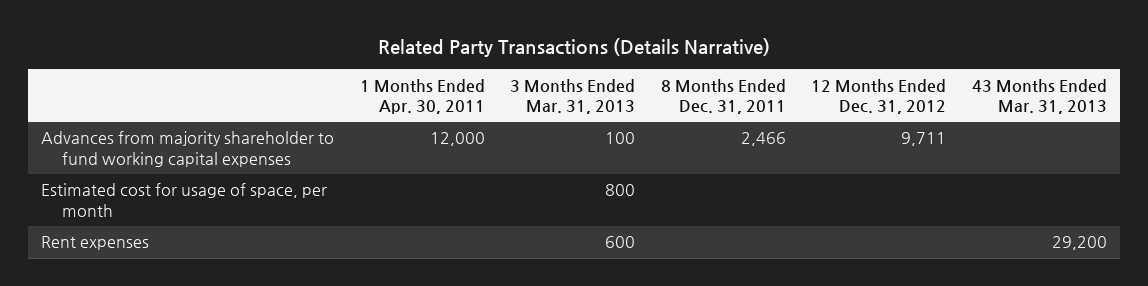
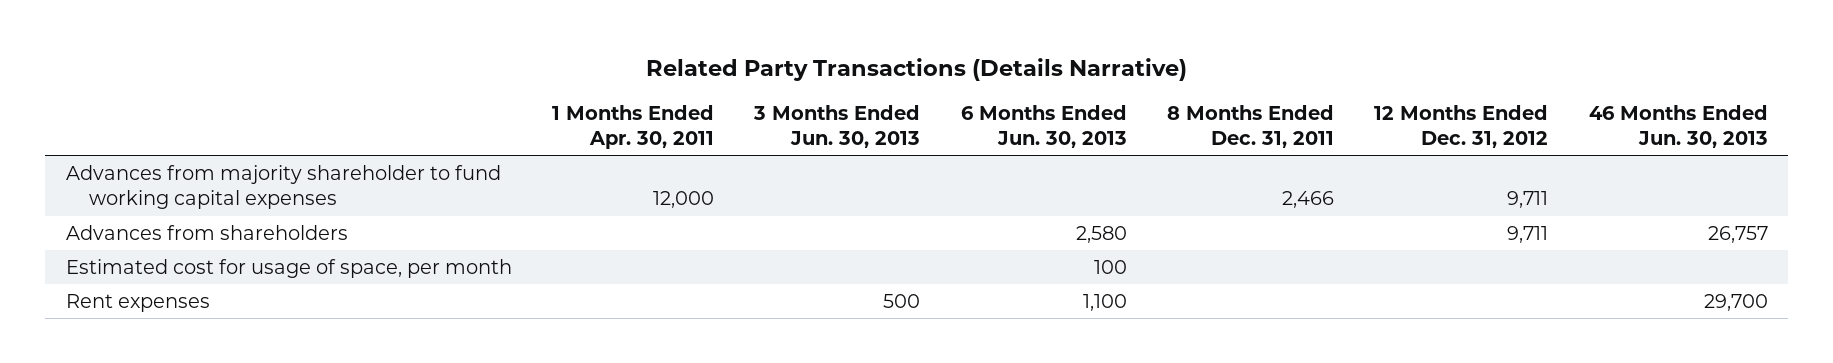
- | 1 Months Ended Apr. 30, 2011 | 3 Months Ended Mar. 31, 2013 | 8 Months Ended Dec. 31, 2011 | 12 Months Ended Dec. 31, 2012 | 43 Months Ended Mar. 31, 2013
+ | 1 Months Ended Apr. 30, 2011 | 3 Months Ended Jun. 30, 2013 | 6 Months Ended Jun. 30, 2013 | 8 Months Ended Dec. 31, 2011 | 12 Months Ended Dec. 31, 2012 | 46 Months Ended Jun. 30, 2013
+ Advances from shareholders | | | 2,580 | | 9,711 | 26,757

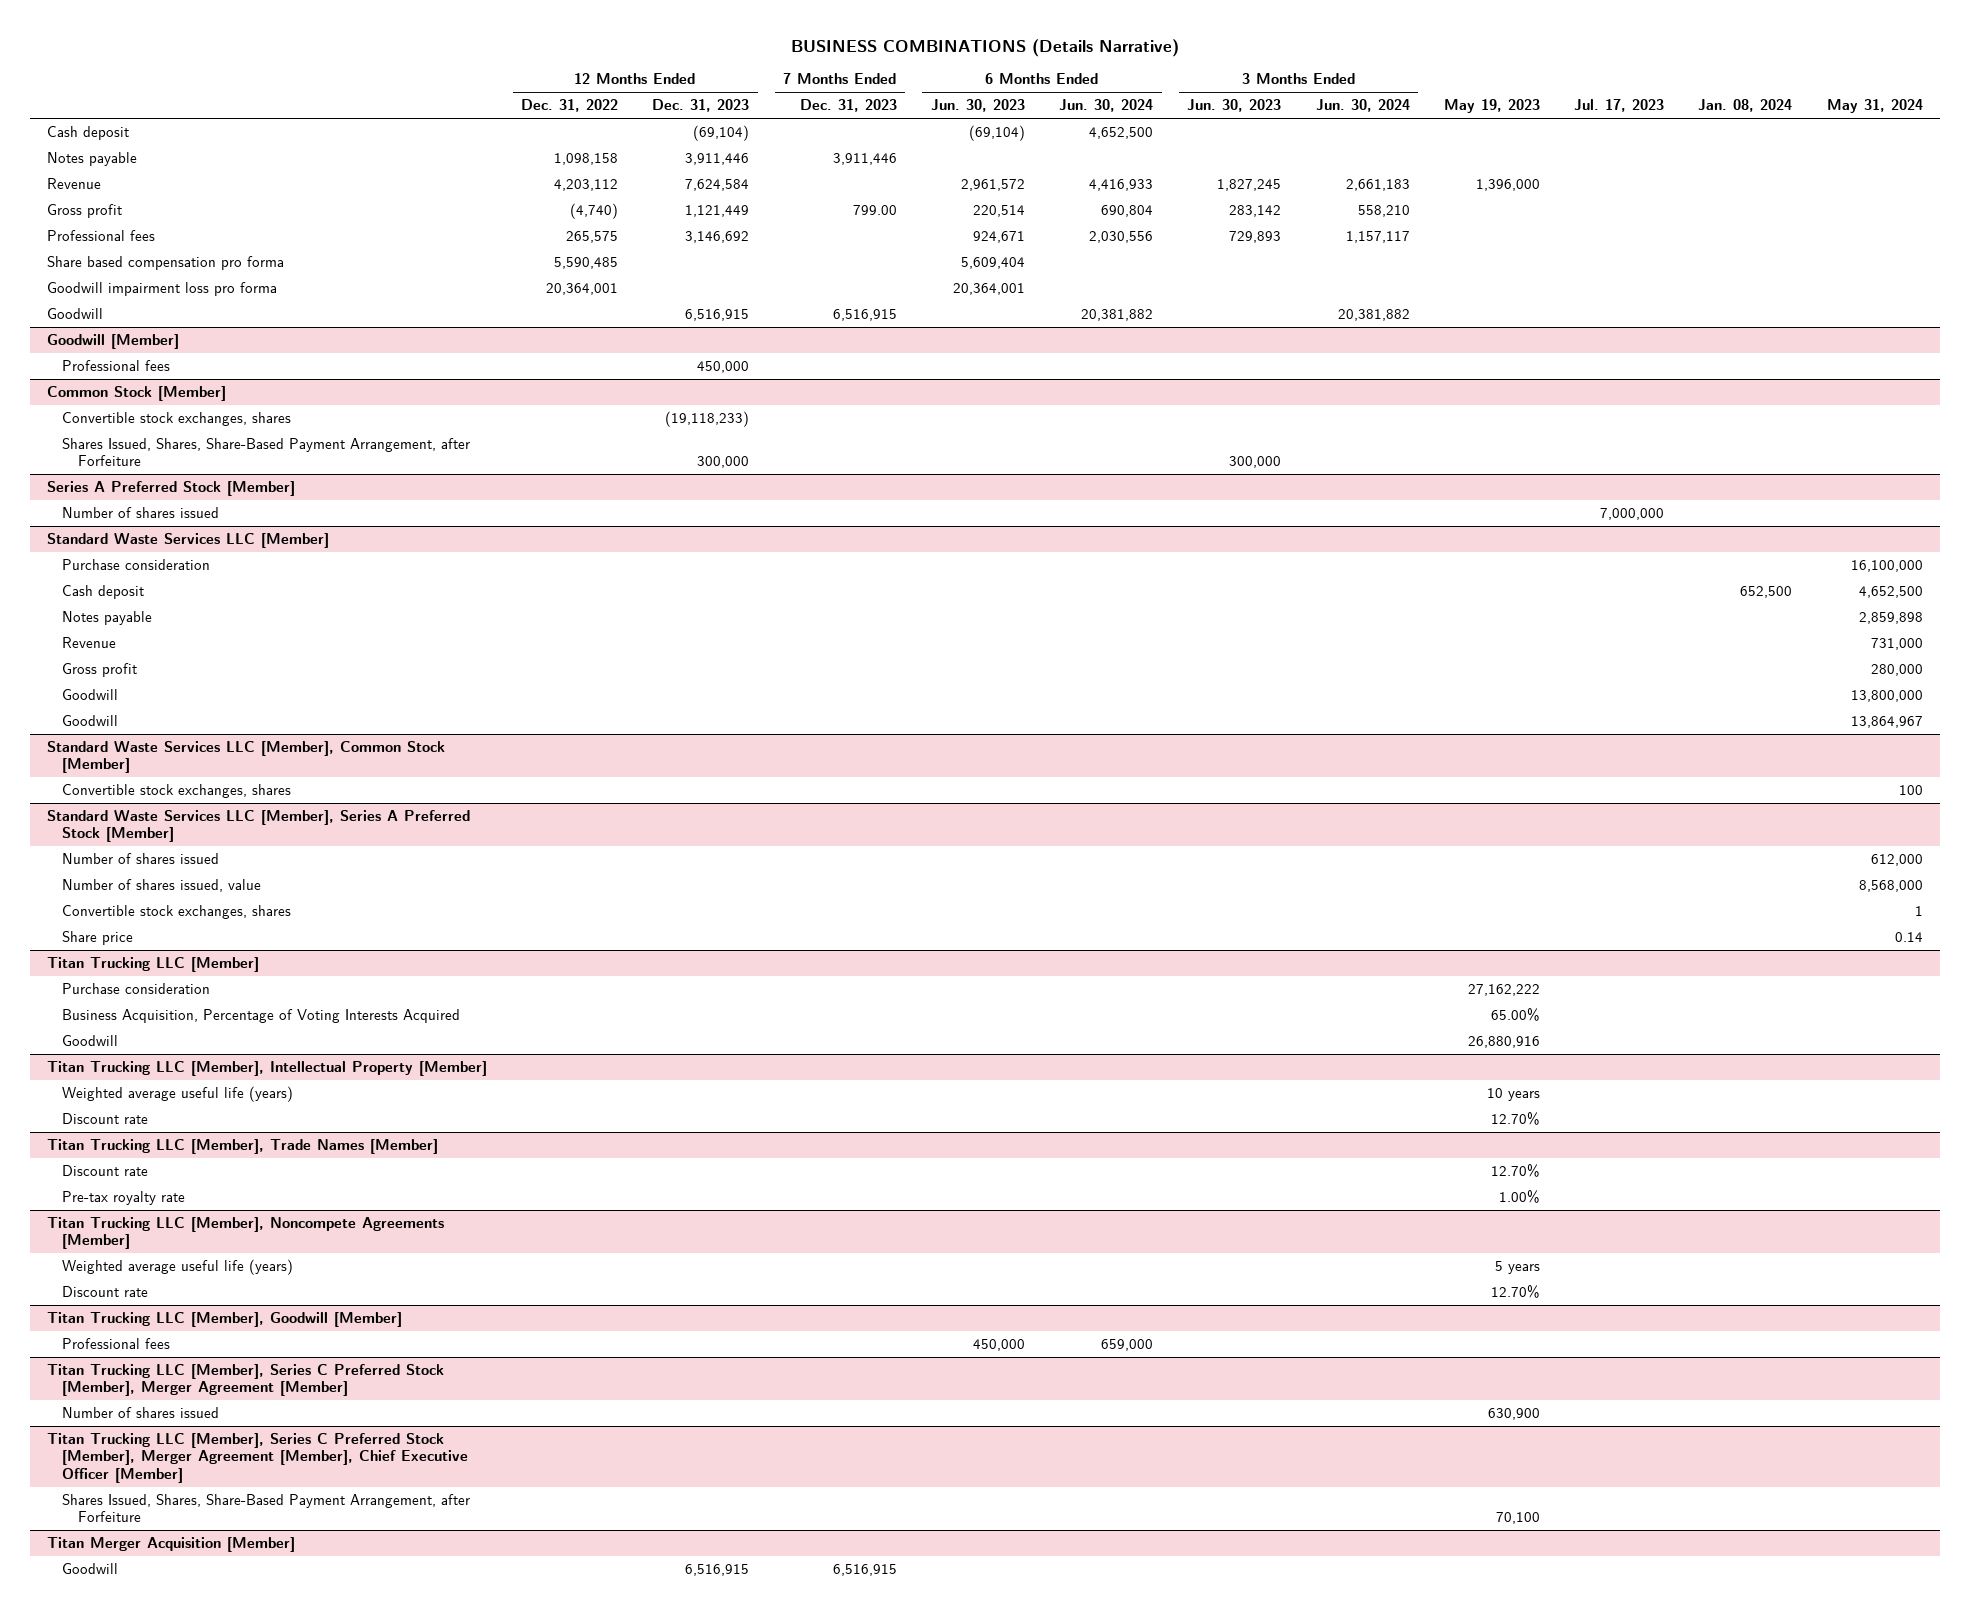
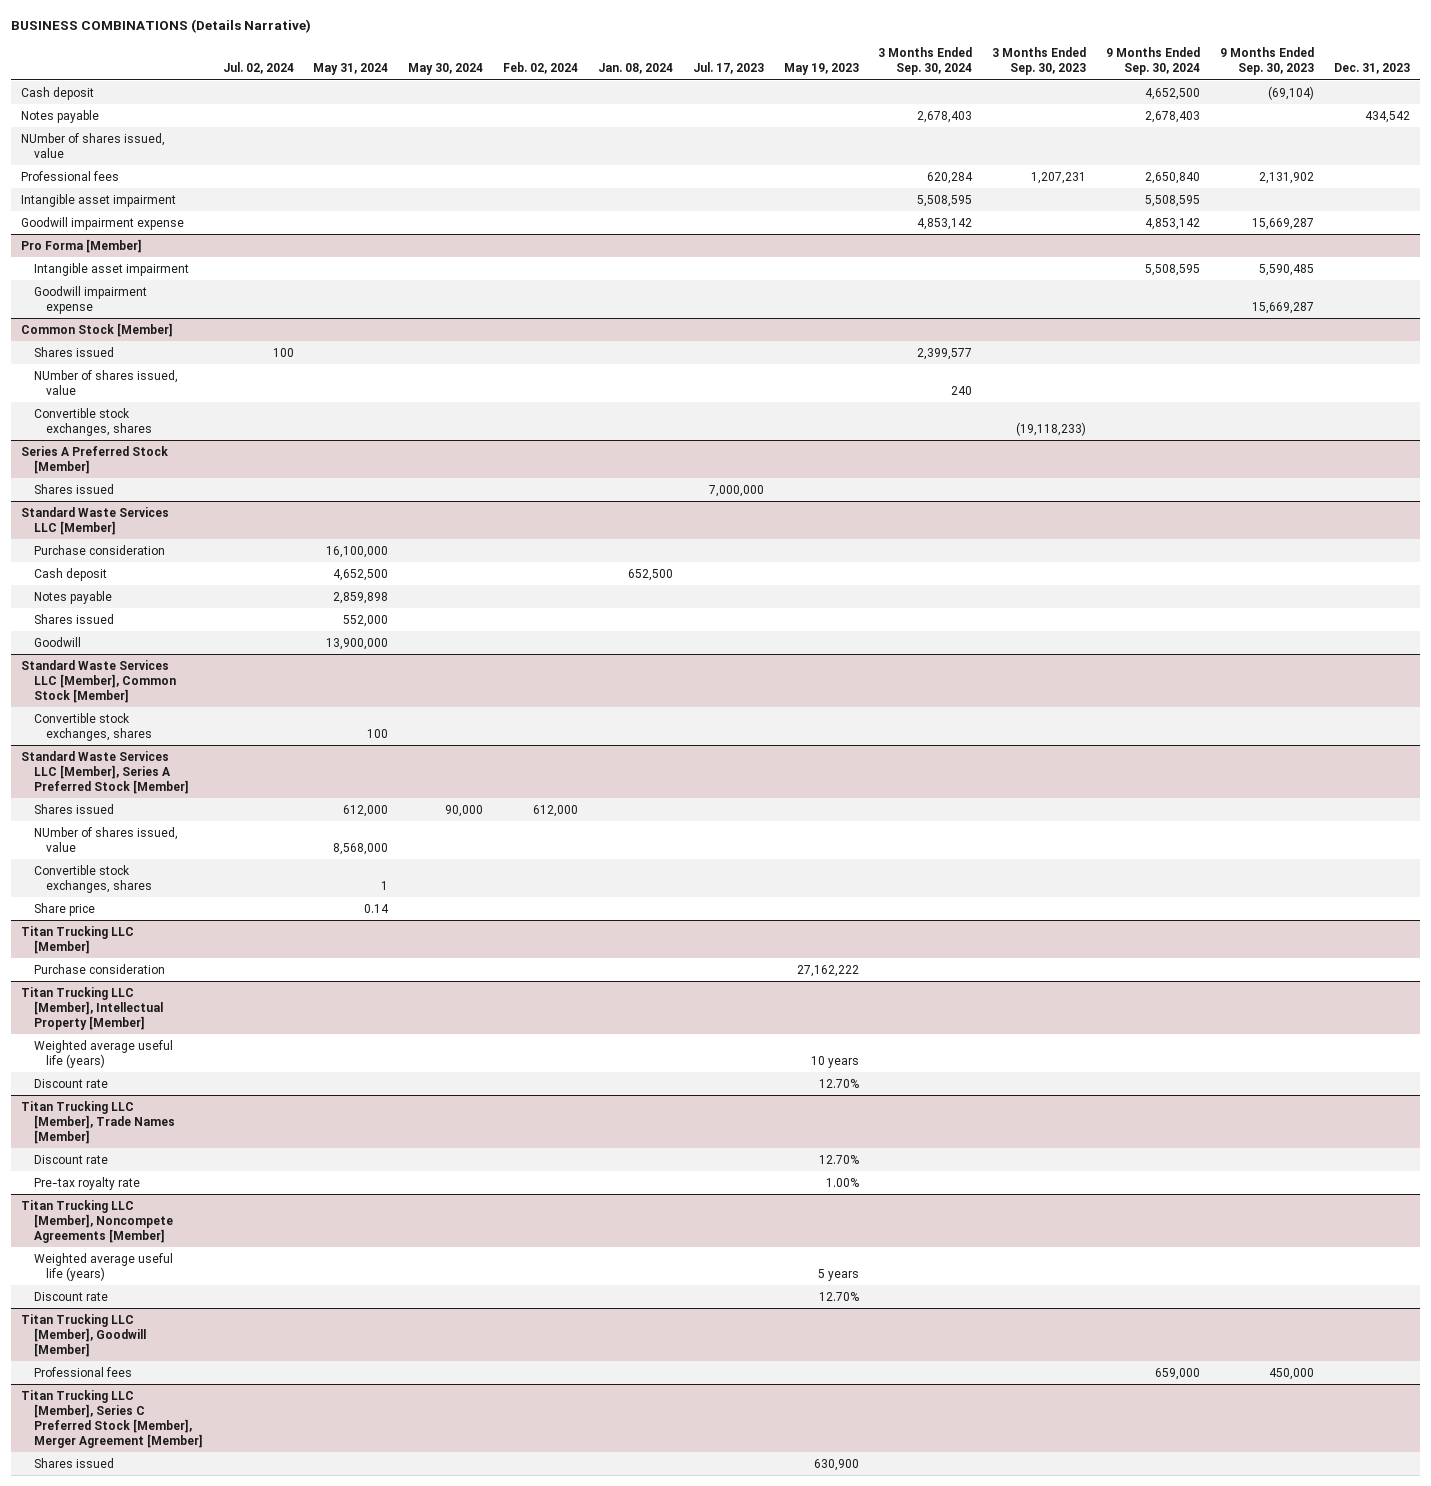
- | 12 Months Ended Dec. 31, 2022 | 12 Months Ended Dec. 31, 2023 | 7 Months Ended Dec. 31, 2023 | 6 Months Ended Jun. 30, 2023 | 6 Months Ended Jun. 30, 2024 | 3 Months Ended Jun. 30, 2023 | 3 Months Ended Jun. 30, 2024 | May 19, 2023 | Jul. 17, 2023 | Jan. 08, 2024 | May 31, 2024
+ | Jul. 02, 2024 | May 31, 2024 | May 30, 2024 | Feb. 02, 2024 | Jan. 08, 2024 | Jul. 17, 2023 | May 19, 2023 | 3 Months Ended Sep. 30, 2024 | 3 Months Ended Sep. 30, 2023 | 9 Months Ended Sep. 30, 2024 | 9 Months Ended Sep. 30, 2023 | Dec. 31, 2023
- Revenue | 4,203,112 | 7,624,584 | | 2,961,572 | 4,416,933 | 1,827,245 | 2,661,183 | 1,396,000 | | |
- Gross profit | (4,740) | 1,121,449 | 799.00 | 220,514 | 690,804 | 283,142 | 558,210 | | | |
+ NUmber of shares issued, value
- Share based compensation pro forma | 5,590,485 | | | 5,609,404 | | | | | | |
- Goodwill impairment loss pro forma | 20,364,001 | | | 20,364,001 | | | | | | |
- Goodwill | | 6,516,915 | 6,516,915 | | 20,381,882 | | 20,381,882 | | | |
- Goodwill [Member]
- Professional fees | | 450,000 | | | | | | | | |
+ Intangible asset impairment | | | | | | | | 5,508,595 | | 5,508,595 | |
+ Goodwill impairment expense | | | | | | | | 4,853,142 | | 4,853,142 | 15,669,287 |
+ Pro Forma [Member]
+ Intangible asset impairment | | | | | | | | | | 5,508,595 | 5,590,485 |
+ Goodwill impairment expense | | | | | | | | | | | 15,669,287 |
@ Common Stock [Member]
+ Shares issued | 100 | | | | | | | 2,399,577 | | | |
+ NUmber of shares issued, value | | | | | | | | 240 | | | |
- Shares Issued, Shares, Share-Based Payment Arrangement, after Forfeiture | | 300,000 | | | | 300,000 | | | | |
@ Series A Preferred Stock [Member]
- Number of shares issued | | | | | | | | | 7,000,000 | |
+ Shares issued | | | | | | 7,000,000 | | | | | |
@ Standard Waste Services LLC [Member]
- Revenue | | | | | | | | | | | 731,000
- Gross profit | | | | | | | | | | | 280,000
- Goodwill | | | | | | | | | | | 13,800,000
- Goodwill | | | | | | | | | | | 13,864,967
+ Shares issued | | 552,000 | | | | | | | | | |
+ Goodwill | | 13,900,000 | | | | | | | | | |
@ Standard Waste Services LLC [Member], Series A Preferred Stock [Member]
- Number of shares issued | | | | | | | | | | | 612,000
- Number of shares issued, value | | | | | | | | | | | 8,568,000
+ Shares issued | | 612,000 | 90,000 | 612,000 | | | | | | | |
+ NUmber of shares issued, value | | 8,568,000 | | | | | | | | | |
@ Titan Trucking LLC [Member]
- Business Acquisition, Percentage of Voting Interests Acquired | | | | | | | | 65.00% | | |
- Goodwill | | | | | | | | 26,880,916 | | |
@ Titan Trucking LLC [Member], Series C Preferred Stock [Member], Merger Agreement [Member]
- Number of shares issued | | | | | | | | 630,900 | | |
- Titan Trucking LLC [Member], Series C Preferred Stock [Member], Merger Agreement [Member], Chief Executive Officer [Member]
- Shares Issued, Shares, Share-Based Payment Arrangement, after Forfeiture | | | | | | | | 70,100 | | |
- Titan Merger Acquisition [Member]
- Goodwill | | 6,516,915 | 6,516,915 | | | | | | | |
@ Titan Trucking LLC [Member], Series C Preferred Stock [Member], Merger Agreement [Member]
+ Shares issued | | | | | | | 630,900 | | | | |

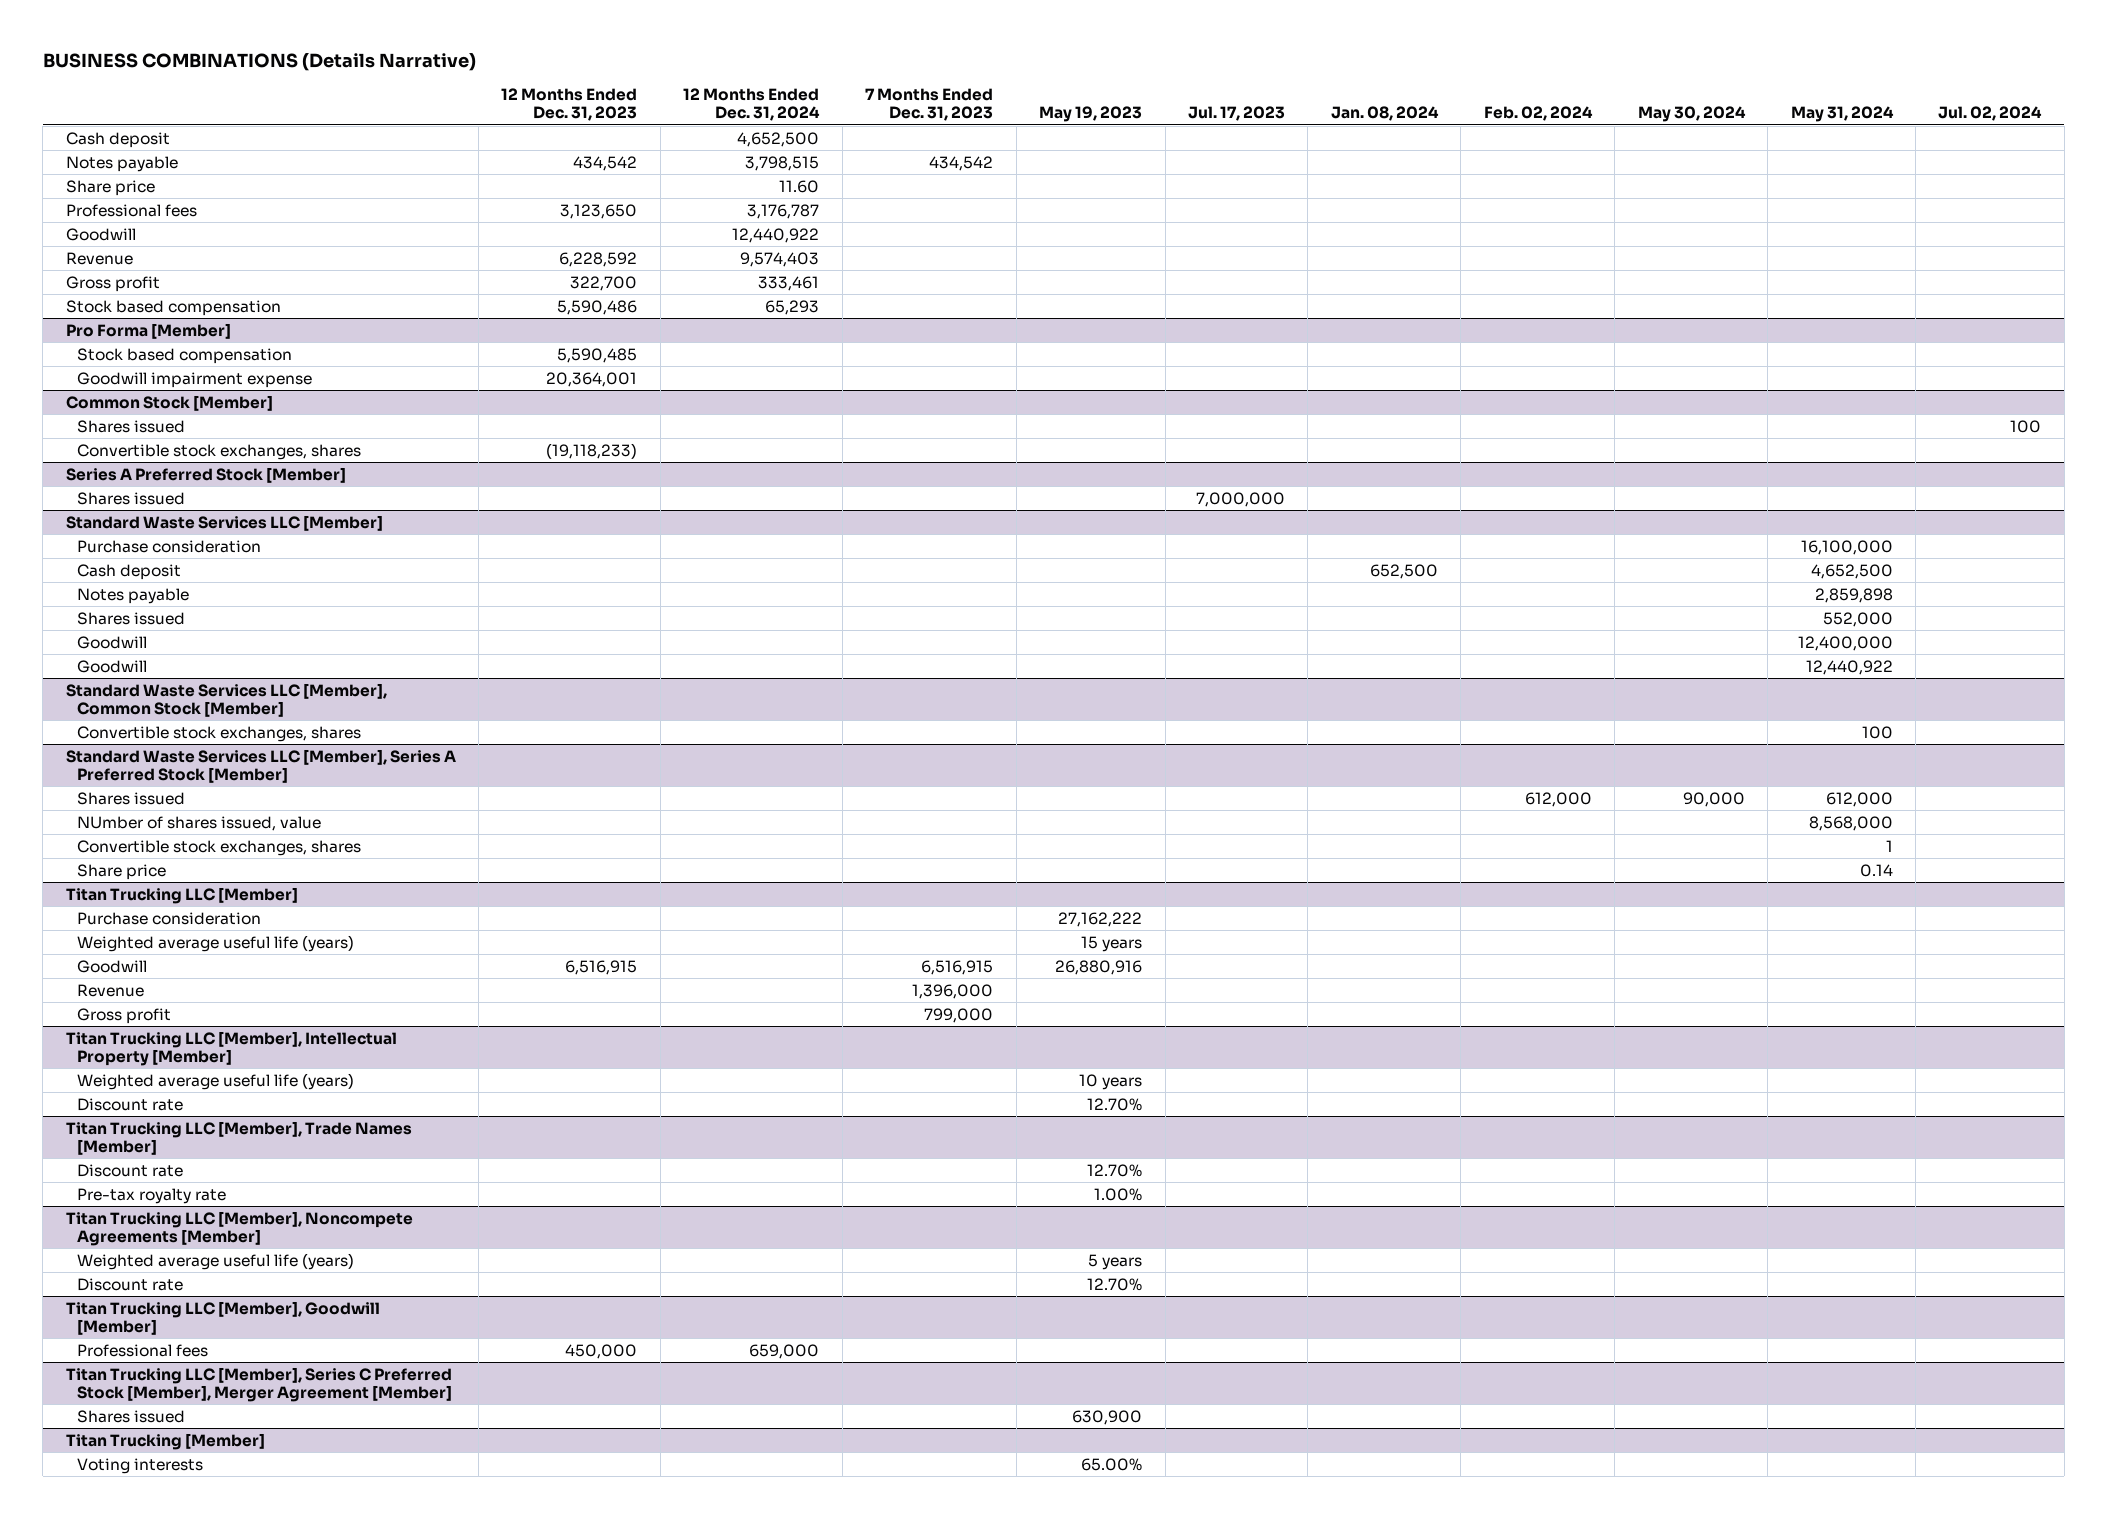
- | Jul. 02, 2024 | May 31, 2024 | May 30, 2024 | Feb. 02, 2024 | Jan. 08, 2024 | Jul. 17, 2023 | May 19, 2023 | 3 Months Ended Sep. 30, 2024 | 3 Months Ended Sep. 30, 2023 | 9 Months Ended Sep. 30, 2024 | 9 Months Ended Sep. 30, 2023 | Dec. 31, 2023
+ | 12 Months Ended Dec. 31, 2023 | 12 Months Ended Dec. 31, 2024 | 7 Months Ended Dec. 31, 2023 | May 19, 2023 | Jul. 17, 2023 | Jan. 08, 2024 | Feb. 02, 2024 | May 30, 2024 | May 31, 2024 | Jul. 02, 2024
- NUmber of shares issued, value
+ Share price | | 11.60 | | | | | | | |
- Intangible asset impairment | | | | | | | | 5,508,595 | | 5,508,595 | |
- Goodwill impairment expense | | | | | | | | 4,853,142 | | 4,853,142 | 15,669,287 |
+ Goodwill | | 12,440,922 | | | | | | | |
+ Revenue | 6,228,592 | 9,574,403 | | | | | | | |
+ Gross profit | 322,700 | 333,461 | | | | | | | |
+ Stock based compensation | 5,590,486 | 65,293 | | | | | | | |
@ Pro Forma [Member]
- Intangible asset impairment | | | | | | | | | | 5,508,595 | 5,590,485 |
+ Stock based compensation | 5,590,485 | | | | | | | | |
@ Common Stock [Member]
- NUmber of shares issued, value | | | | | | | | 240 | | | |
@ Standard Waste Services LLC [Member]
- Goodwill | | 13,900,000 | | | | | | | | | |
+ Goodwill | | | | | | | | | 12,400,000 |
+ Goodwill | | | | | | | | | 12,440,922 |
@ Titan Trucking LLC [Member]
+ Weighted average useful life (years) | | | | 15 years | | | | | |
+ Goodwill | 6,516,915 | | 6,516,915 | 26,880,916 | | | | | |
+ Revenue | | | 1,396,000 | | | | | | |
+ Gross profit | | | 799,000 | | | | | | |
+ Titan Trucking [Member]
+ Voting interests | | | | 65.00% | | | | | |

